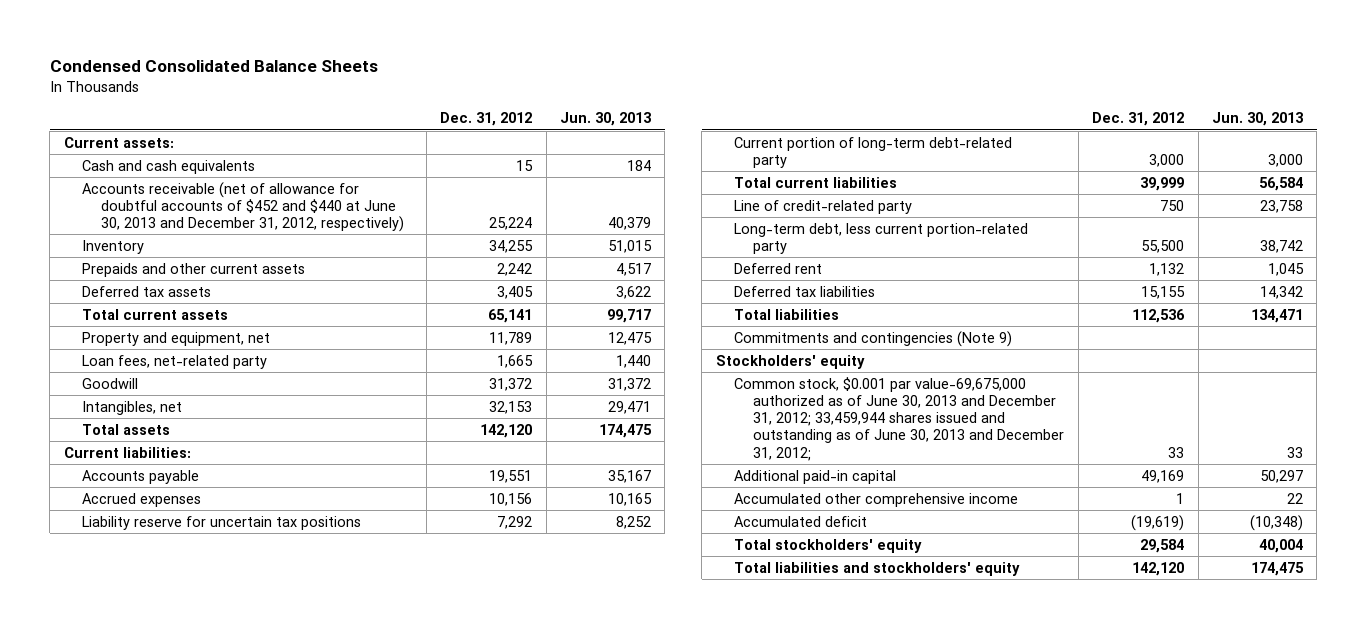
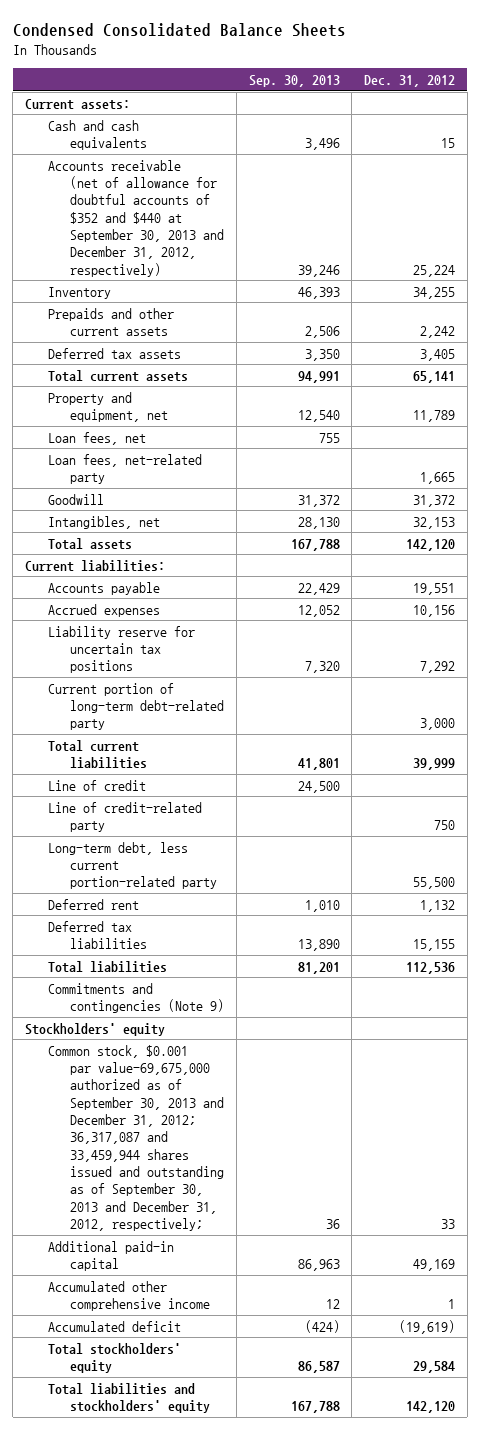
- | Dec. 31, 2012 | Jun. 30, 2013
+ | Sep. 30, 2013 | Dec. 31, 2012
- Accounts receivable (net of allowance for doubtful accounts of $452 and $440 at June 30, 2013 and December 31, 2012, respectively) | 25,224 | 40,379
+ Accounts receivable (net of allowance for doubtful accounts of $352 and $440 at September 30, 2013 and December 31, 2012, respectively) | 39,246 | 25,224
+ Loan fees, net | 755 |
+ Line of credit | 24,500 |
- Common stock, $0.001 par value-69,675,000 authorized as of June 30, 2013 and December 31, 2012; 33,459,944 shares issued and outstanding as of June 30, 2013 and December 31, 2012; | 33 | 33
+ Common stock, $0.001 par value-69,675,000 authorized as of September 30, 2013 and December 31, 2012; 36,317,087 and 33,459,944 shares issued and outstanding as of September 30, 2013 and December 31, 2012, respectively; | 36 | 33

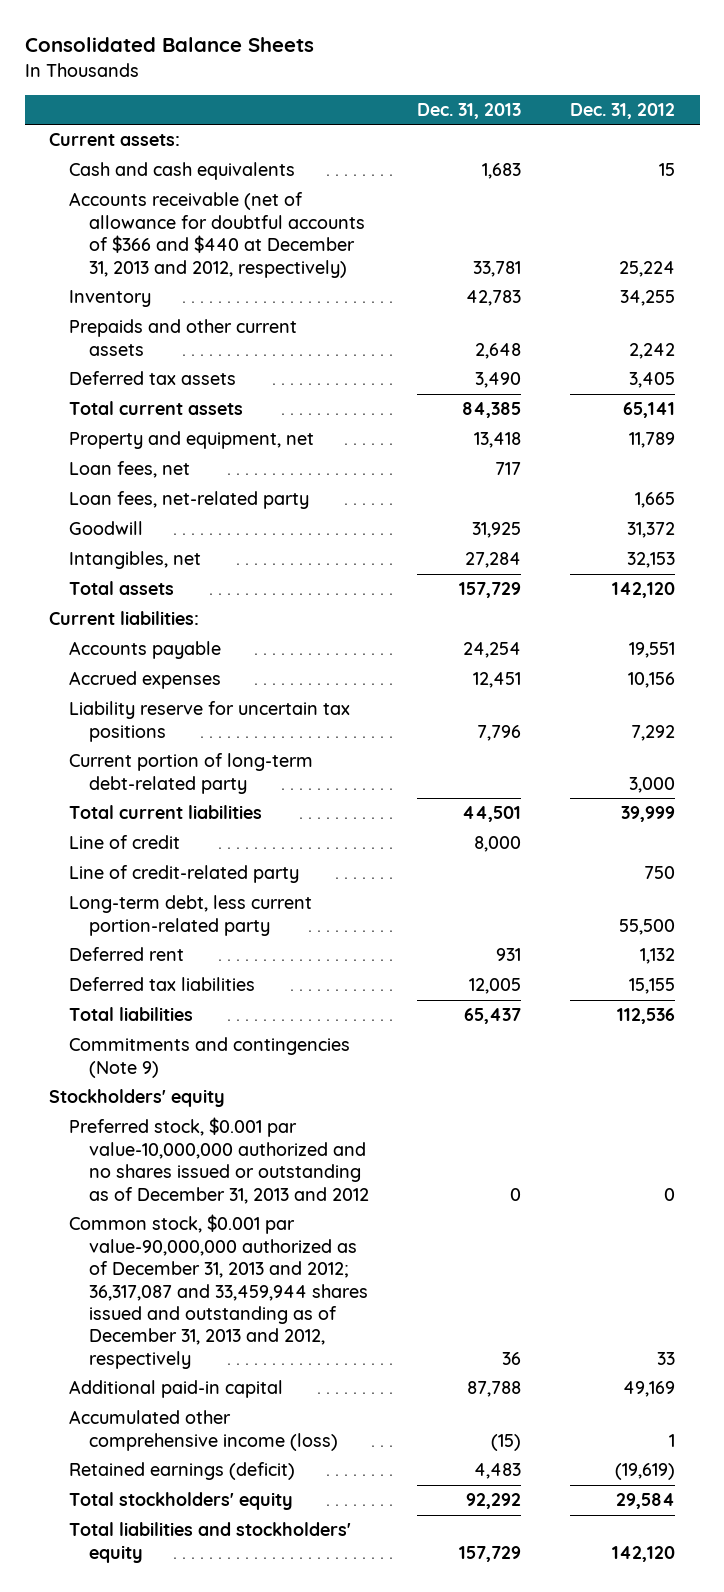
- Condensed Consolidated Balance Sheets
+ Consolidated Balance Sheets
- | Sep. 30, 2013 | Dec. 31, 2012
+ | Dec. 31, 2013 | Dec. 31, 2012
- Accounts receivable (net of allowance for doubtful accounts of $352 and $440 at September 30, 2013 and December 31, 2012, respectively) | 39,246 | 25,224
+ Accounts receivable (net of allowance for doubtful accounts of $366 and $440 at December 31, 2013 and 2012, respectively) | 33,781 | 25,224
- Common stock, $0.001 par value-69,675,000 authorized as of September 30, 2013 and December 31, 2012; 36,317,087 and 33,459,944 shares issued and outstanding as of September 30, 2013 and December 31, 2012, respectively; | 36 | 33
+ Preferred stock, $0.001 par value-10,000,000 authorized and no shares issued or outstanding as of December 31, 2013 and 2012 | 0 | 0
+ Common stock, $0.001 par value-90,000,000 authorized as of December 31, 2013 and 2012; 36,317,087 and 33,459,944 shares issued and outstanding as of December 31, 2013 and 2012, respectively | 36 | 33
- Accumulated other comprehensive income | 12 | 1
- Accumulated deficit | (424) | (19,619)
+ Accumulated other comprehensive income (loss) | (15) | 1
+ Retained earnings (deficit) | 4,483 | (19,619)

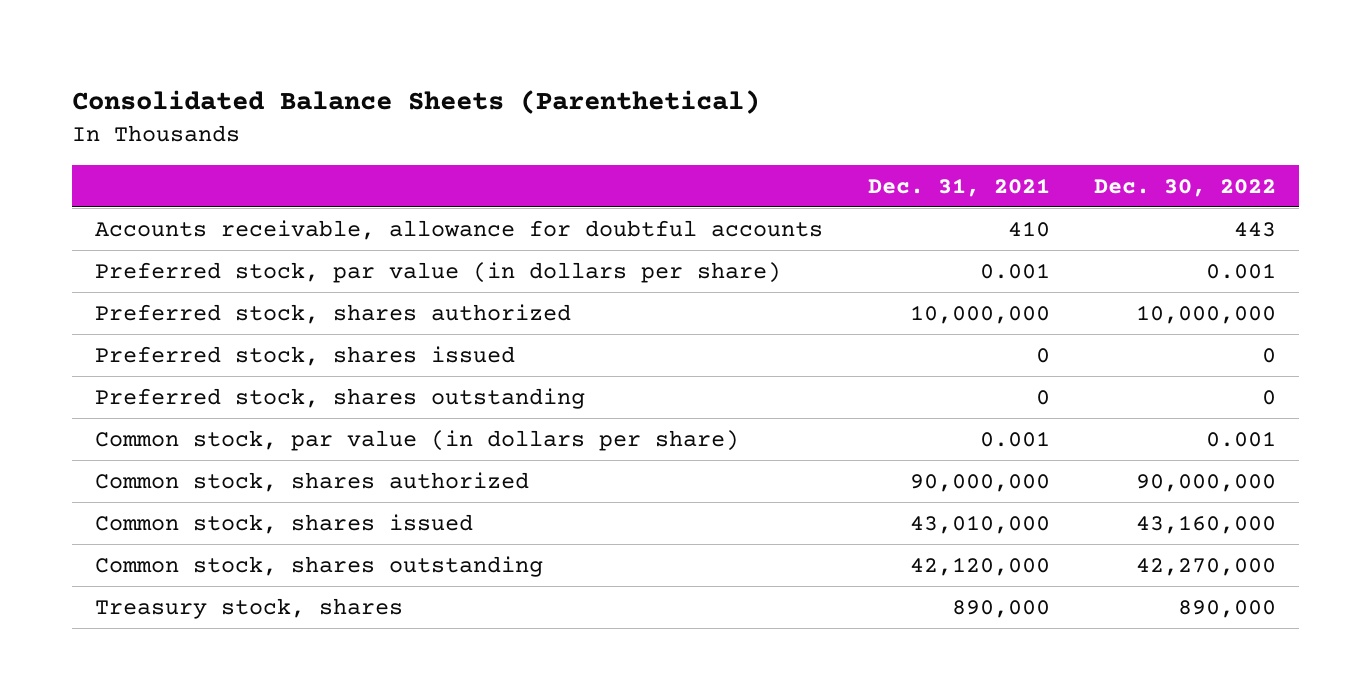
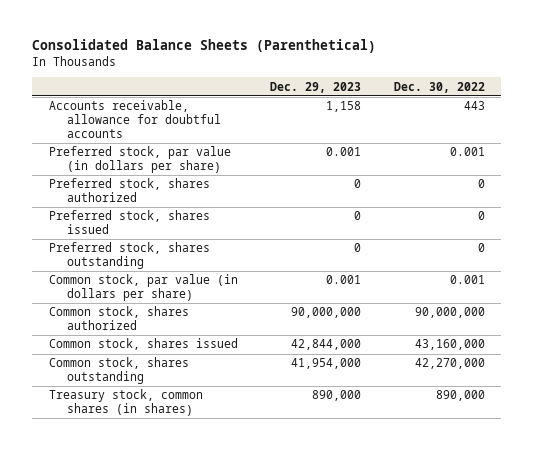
- | Dec. 31, 2021 | Dec. 30, 2022
+ | Dec. 29, 2023 | Dec. 30, 2022
- Preferred stock, shares authorized | 10,000,000 | 10,000,000
+ Preferred stock, shares authorized | 0 | 0
- Treasury stock, shares | 890,000 | 890,000
+ Treasury stock, common shares (in shares) | 890,000 | 890,000

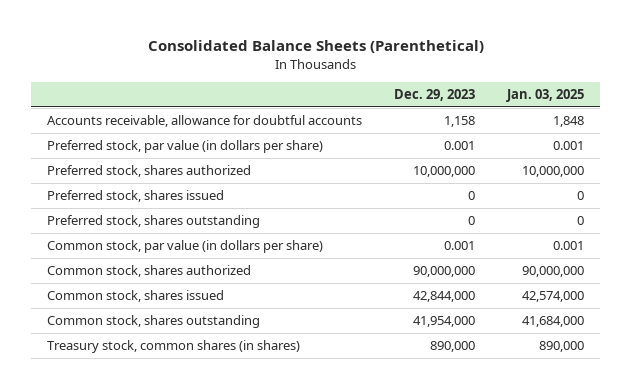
- | Dec. 29, 2023 | Dec. 30, 2022
+ | Dec. 29, 2023 | Jan. 03, 2025
- Preferred stock, shares authorized | 0 | 0
+ Preferred stock, shares authorized | 10,000,000 | 10,000,000

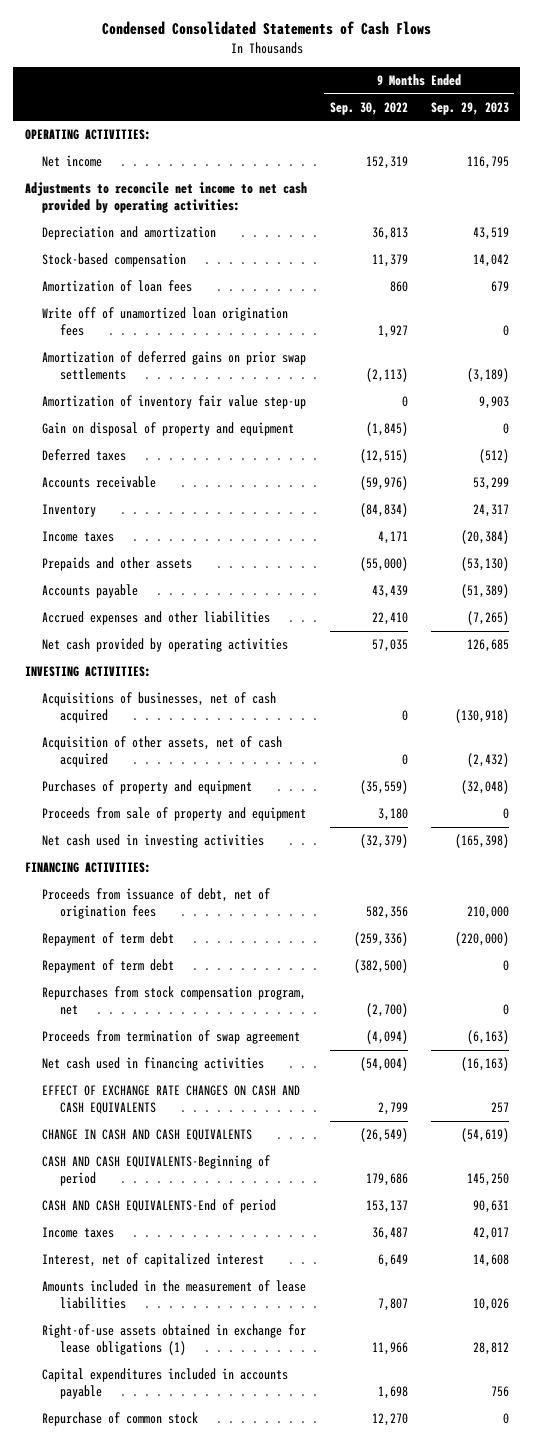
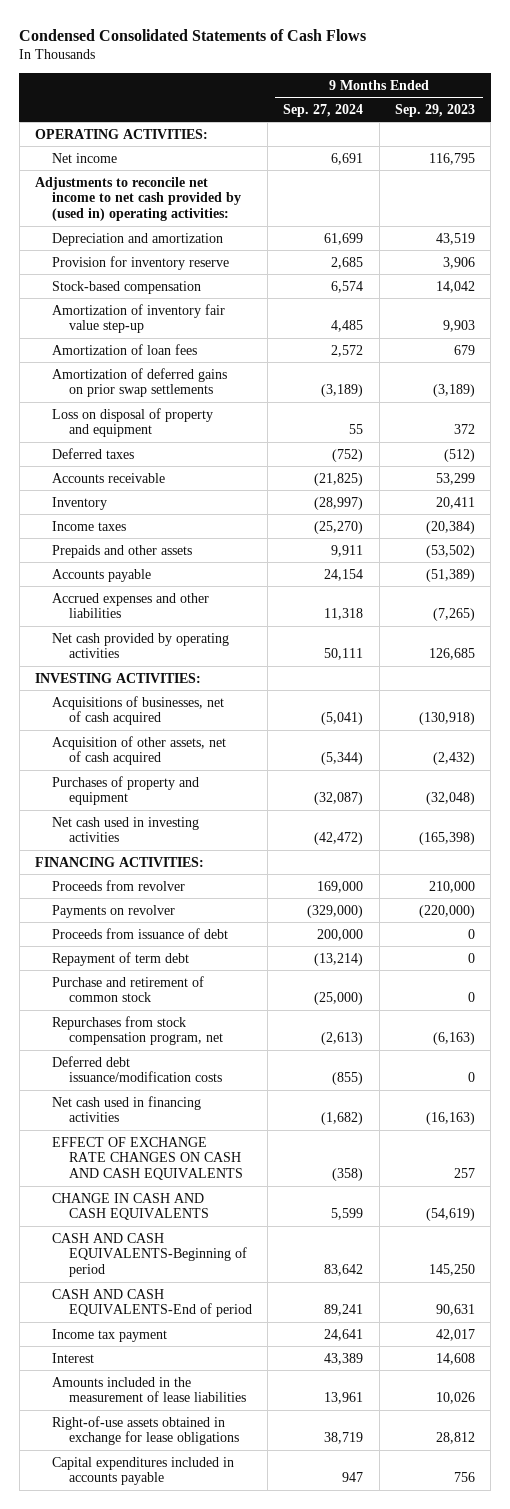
- | 9 Months Ended Sep. 30, 2022 | 9 Months Ended Sep. 29, 2023
+ | 9 Months Ended Sep. 27, 2024 | 9 Months Ended Sep. 29, 2023
- Adjustments to reconcile net income to net cash provided by operating activities:
+ Adjustments to reconcile net income to net cash provided by (used in) operating activities:
+ Provision for inventory reserve | 2,685 | 3,906
moved up: Amortization of inventory fair value step-up | 4,485 | 9,903
- Write off of unamortized loan origination fees | 1,927 | 0
- Gain on disposal of property and equipment | (1,845) | 0
+ Loss on disposal of property and equipment | 55 | 372
- Inventory | (84,834) | 24,317
+ Inventory | (28,997) | 20,411
- Prepaids and other assets | (55,000) | (53,130)
+ Prepaids and other assets | 9,911 | (53,502)
- Proceeds from sale of property and equipment | 3,180 | 0
- Proceeds from issuance of debt, net of origination fees | 582,356 | 210,000
- Repayment of term debt | (259,336) | (220,000)
+ Proceeds from revolver | 169,000 | 210,000
+ Payments on revolver | (329,000) | (220,000)
+ Proceeds from issuance of debt | 200,000 | 0
- Repurchases from stock compensation program, net | (2,700) | 0
- Proceeds from termination of swap agreement | (4,094) | (6,163)
+ Purchase and retirement of common stock | (25,000) | 0
+ Repurchases from stock compensation program, net | (2,613) | (6,163)
+ Deferred debt issuance/modification costs | (855) | 0
- Income taxes | 36,487 | 42,017
- Interest, net of capitalized interest | 6,649 | 14,608
+ Income tax payment | 24,641 | 42,017
+ Interest | 43,389 | 14,608
- Right-of-use assets obtained in exchange for lease obligations (1) | 11,966 | 28,812
+ Right-of-use assets obtained in exchange for lease obligations | 38,719 | 28,812
- Repurchase of common stock | 12,270 | 0

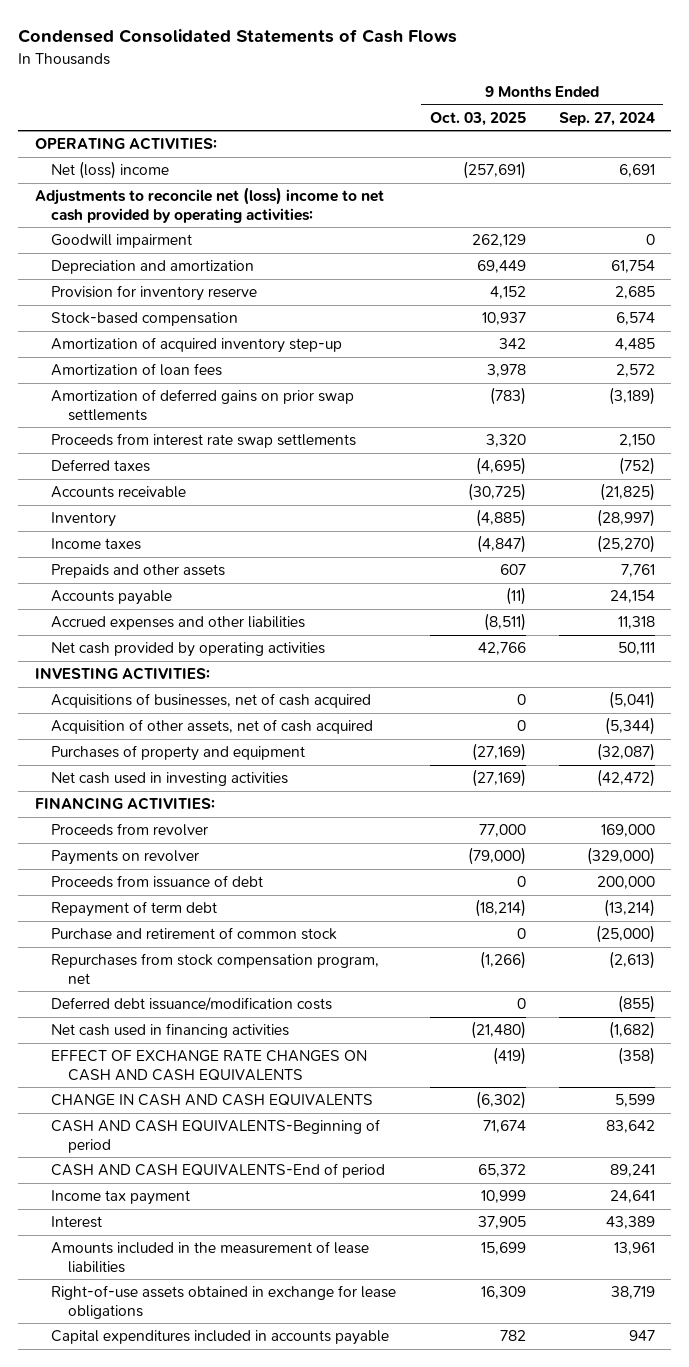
- | 9 Months Ended Sep. 27, 2024 | 9 Months Ended Sep. 29, 2023
+ | 9 Months Ended Oct. 03, 2025 | 9 Months Ended Sep. 27, 2024
- Net income | 6,691 | 116,795
- Adjustments to reconcile net income to net cash provided by (used in) operating activities:
- Depreciation and amortization | 61,699 | 43,519
+ Net (loss) income | (257,691) | 6,691
+ Adjustments to reconcile net (loss) income to net cash provided by operating activities:
+ Goodwill impairment | 262,129 | 0
+ Depreciation and amortization | 69,449 | 61,754
- Amortization of inventory fair value step-up | 4,485 | 9,903
+ Amortization of acquired inventory step-up | 342 | 4,485
- Loss on disposal of property and equipment | 55 | 372
+ Proceeds from interest rate swap settlements | 3,320 | 2,150
- Prepaids and other assets | 9,911 | (53,502)
+ Prepaids and other assets | 607 | 7,761

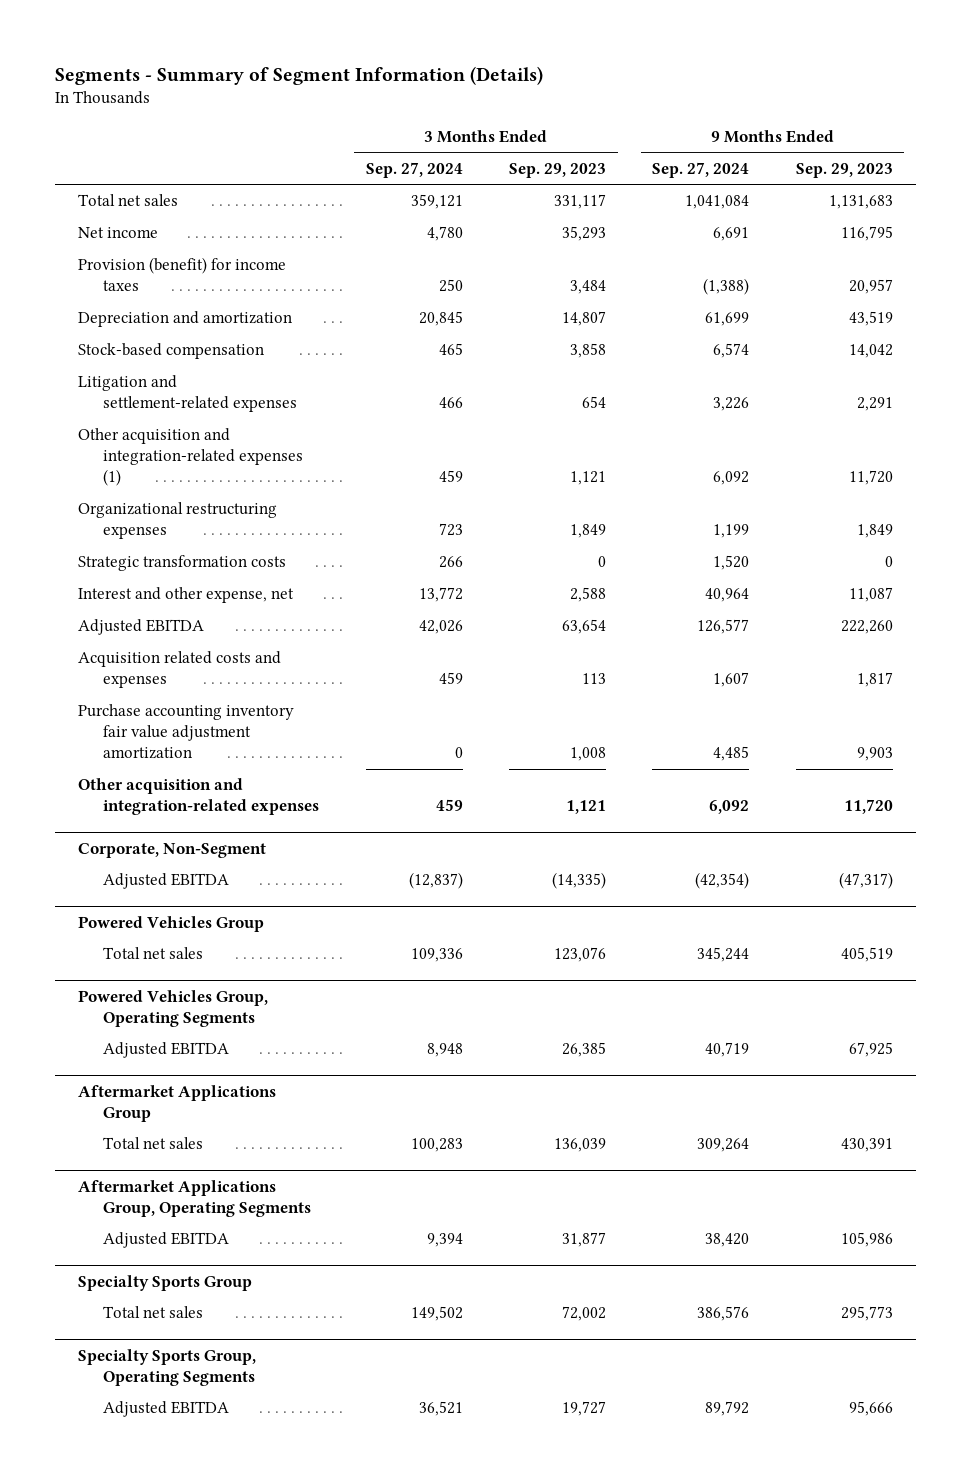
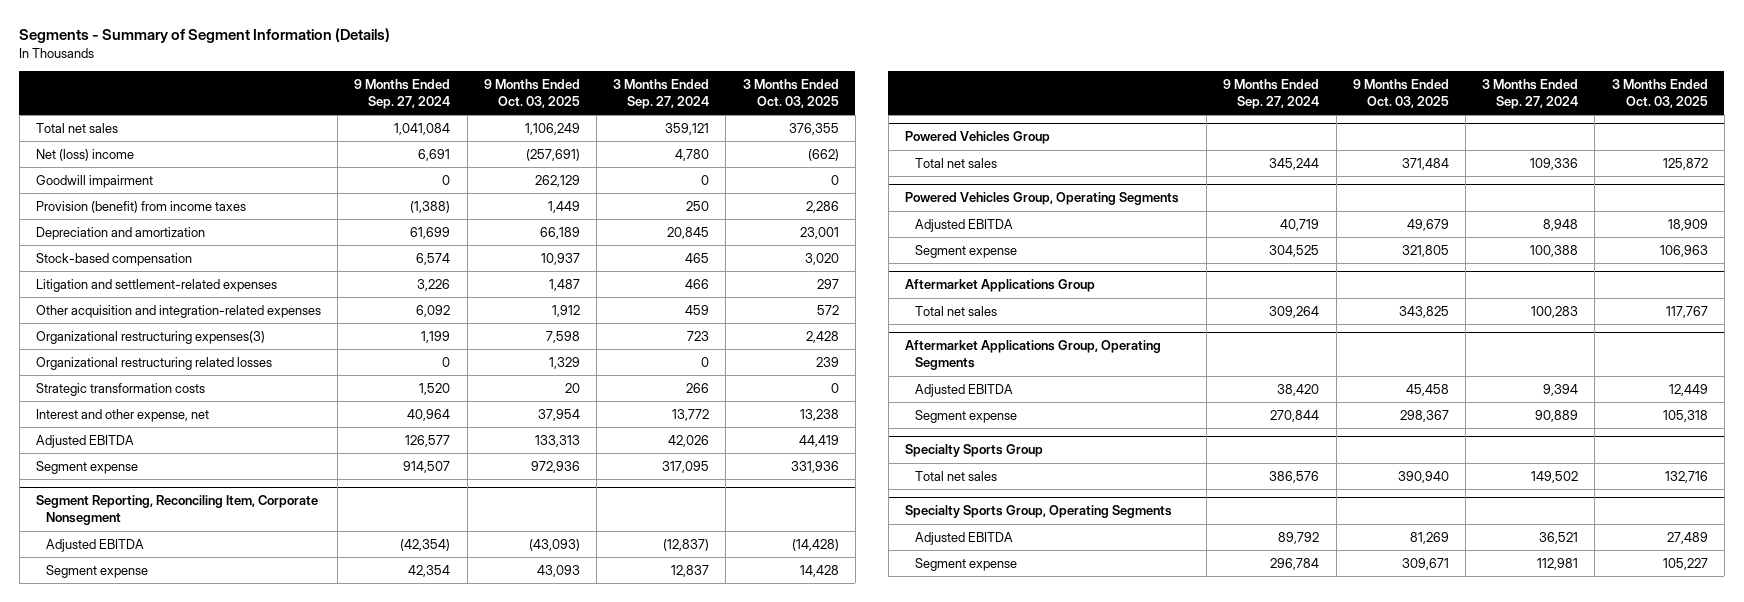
- | 3 Months Ended Sep. 27, 2024 | 3 Months Ended Sep. 29, 2023 | 9 Months Ended Sep. 27, 2024 | 9 Months Ended Sep. 29, 2023
+ | 9 Months Ended Sep. 27, 2024 | 9 Months Ended Oct. 03, 2025 | 3 Months Ended Sep. 27, 2024 | 3 Months Ended Oct. 03, 2025
- Net income | 4,780 | 35,293 | 6,691 | 116,795
- Provision (benefit) for income taxes | 250 | 3,484 | (1,388) | 20,957
+ Net (loss) income | 6,691 | (257,691) | 4,780 | (662)
+ Goodwill impairment | 0 | 262,129 | 0 | 0
+ Provision (benefit) from income taxes | (1,388) | 1,449 | 250 | 2,286
- Other acquisition and integration-related expenses (1) | 459 | 1,121 | 6,092 | 11,720
- Organizational restructuring expenses | 723 | 1,849 | 1,199 | 1,849
moved up: Other acquisition and integration-related expenses | 6,092 | 1,912 | 459 | 572
+ Organizational restructuring expenses(3) | 1,199 | 7,598 | 723 | 2,428
+ Organizational restructuring related losses | 0 | 1,329 | 0 | 239
- Acquisition related costs and expenses | 459 | 113 | 1,607 | 1,817
- Purchase accounting inventory fair value adjustment amortization | 0 | 1,008 | 4,485 | 9,903
- Corporate, Non-Segment
+ Segment expense | 914,507 | 972,936 | 317,095 | 331,936
+ Segment Reporting, Reconciling Item, Corporate Nonsegment
+ Segment expense | 42,354 | 43,093 | 12,837 | 14,428
@ Powered Vehicles Group, Operating Segments
+ Segment expense | 304,525 | 321,805 | 100,388 | 106,963
@ Aftermarket Applications Group, Operating Segments
+ Segment expense | 270,844 | 298,367 | 90,889 | 105,318
@ Specialty Sports Group, Operating Segments
+ Segment expense | 296,784 | 309,671 | 112,981 | 105,227

